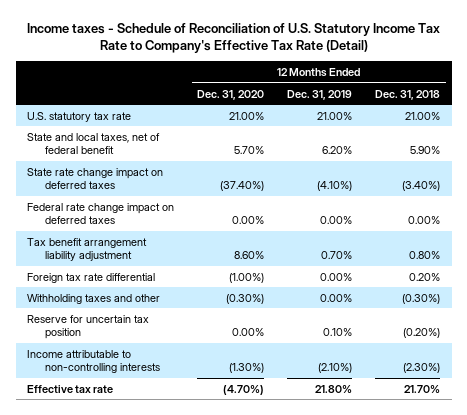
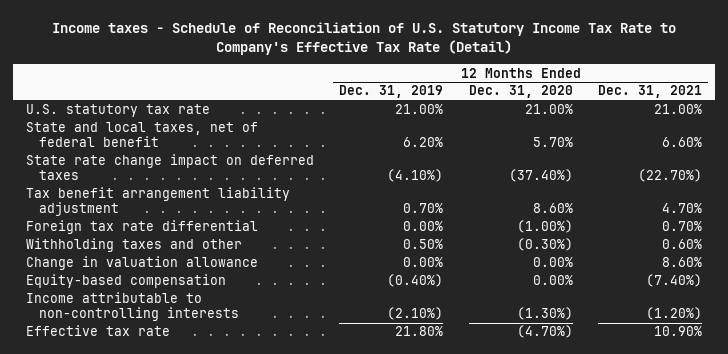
- | 12 Months Ended Dec. 31, 2020 | 12 Months Ended Dec. 31, 2019 | 12 Months Ended Dec. 31, 2018
+ | 12 Months Ended Dec. 31, 2019 | 12 Months Ended Dec. 31, 2020 | 12 Months Ended Dec. 31, 2021
- Federal rate change impact on deferred taxes | 0.00% | 0.00% | 0.00%
- Withholding taxes and other | (0.30%) | 0.00% | (0.30%)
- Reserve for uncertain tax position | 0.00% | 0.10% | (0.20%)
+ Withholding taxes and other | 0.50% | (0.30%) | 0.60%
+ Change in valuation allowance | 0.00% | 0.00% | 8.60%
+ Equity-based compensation | (0.40%) | 0.00% | (7.40%)

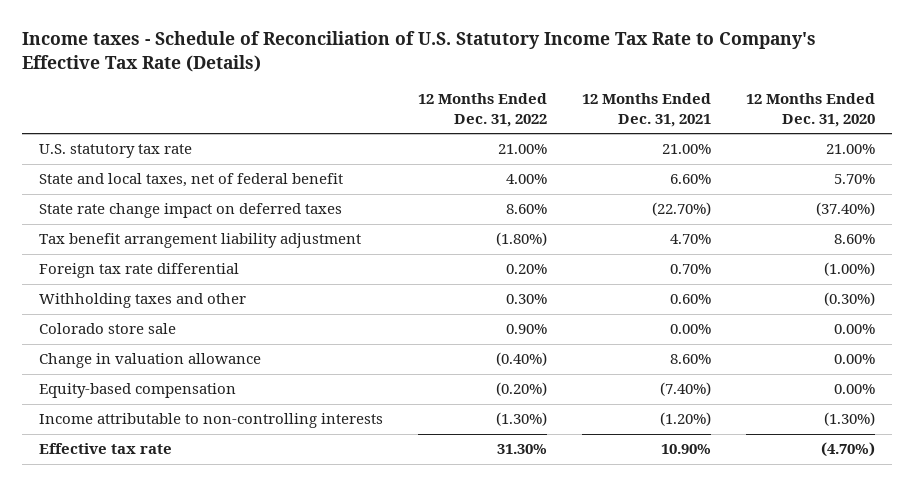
- Income taxes - Schedule of Reconciliation of U.S. Statutory Income Tax Rate to Company's Effective Tax Rate (Detail)
+ Income taxes - Schedule of Reconciliation of U.S. Statutory Income Tax Rate to Company's Effective Tax Rate (Details)
- | 12 Months Ended Dec. 31, 2019 | 12 Months Ended Dec. 31, 2020 | 12 Months Ended Dec. 31, 2021
+ | 12 Months Ended Dec. 31, 2022 | 12 Months Ended Dec. 31, 2021 | 12 Months Ended Dec. 31, 2020
+ Colorado store sale | 0.90% | 0.00% | 0.00%

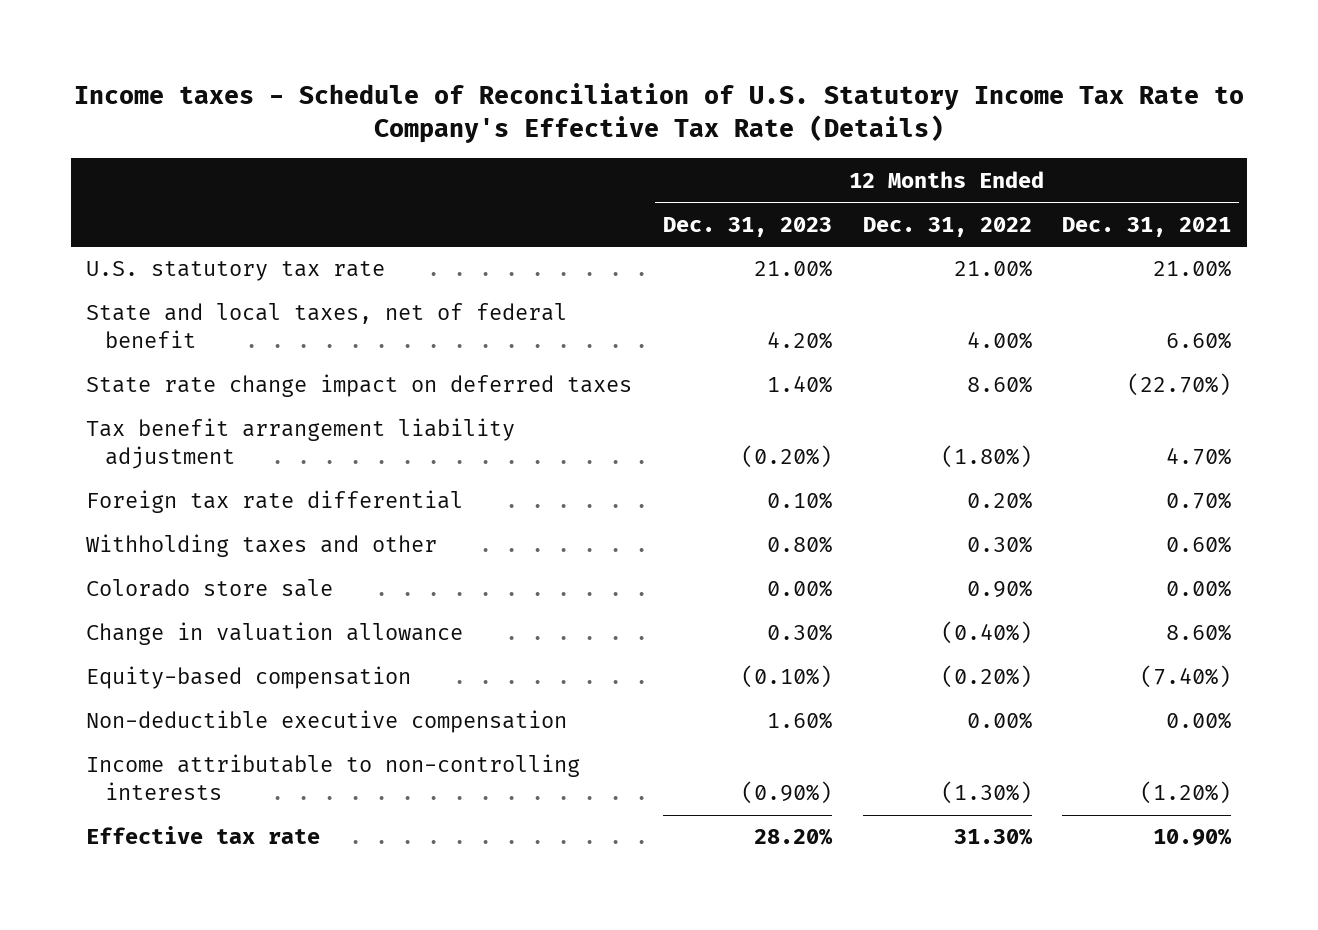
- | 12 Months Ended Dec. 31, 2022 | 12 Months Ended Dec. 31, 2021 | 12 Months Ended Dec. 31, 2020
+ | 12 Months Ended Dec. 31, 2023 | 12 Months Ended Dec. 31, 2022 | 12 Months Ended Dec. 31, 2021
+ Non-deductible executive compensation | 1.60% | 0.00% | 0.00%

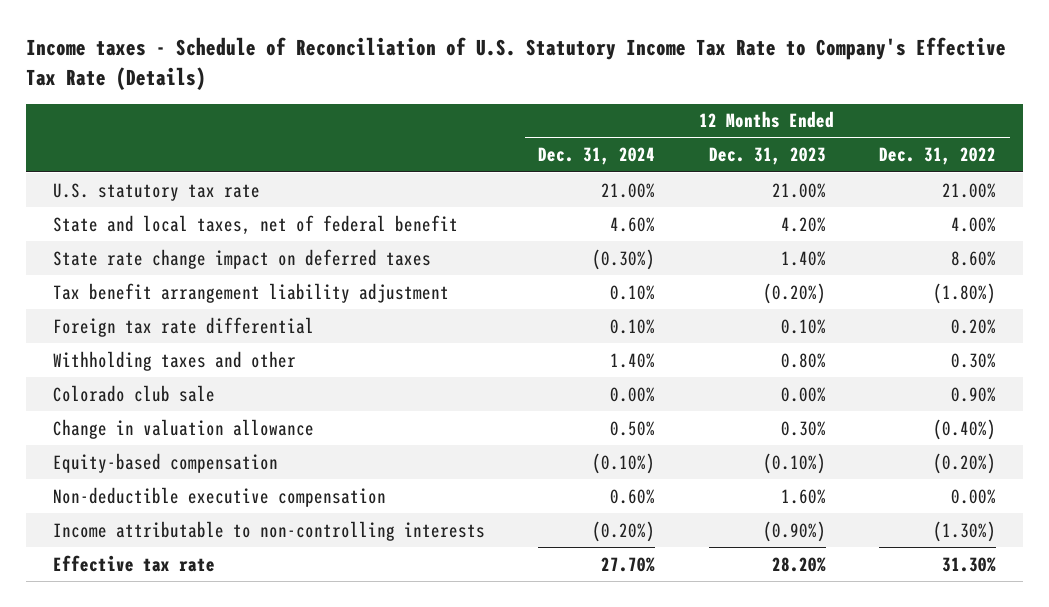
- | 12 Months Ended Dec. 31, 2023 | 12 Months Ended Dec. 31, 2022 | 12 Months Ended Dec. 31, 2021
+ | 12 Months Ended Dec. 31, 2024 | 12 Months Ended Dec. 31, 2023 | 12 Months Ended Dec. 31, 2022
- Colorado store sale | 0.00% | 0.90% | 0.00%
+ Colorado club sale | 0.00% | 0.00% | 0.90%

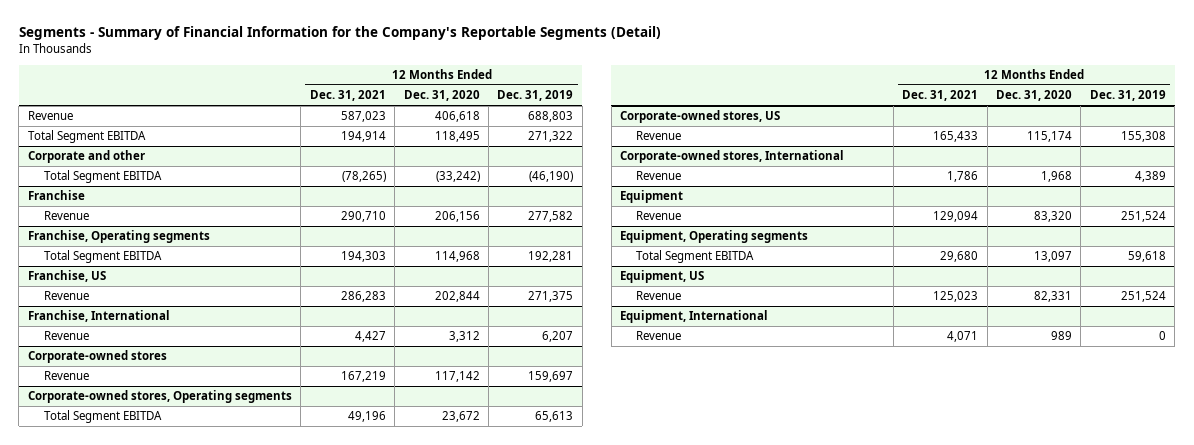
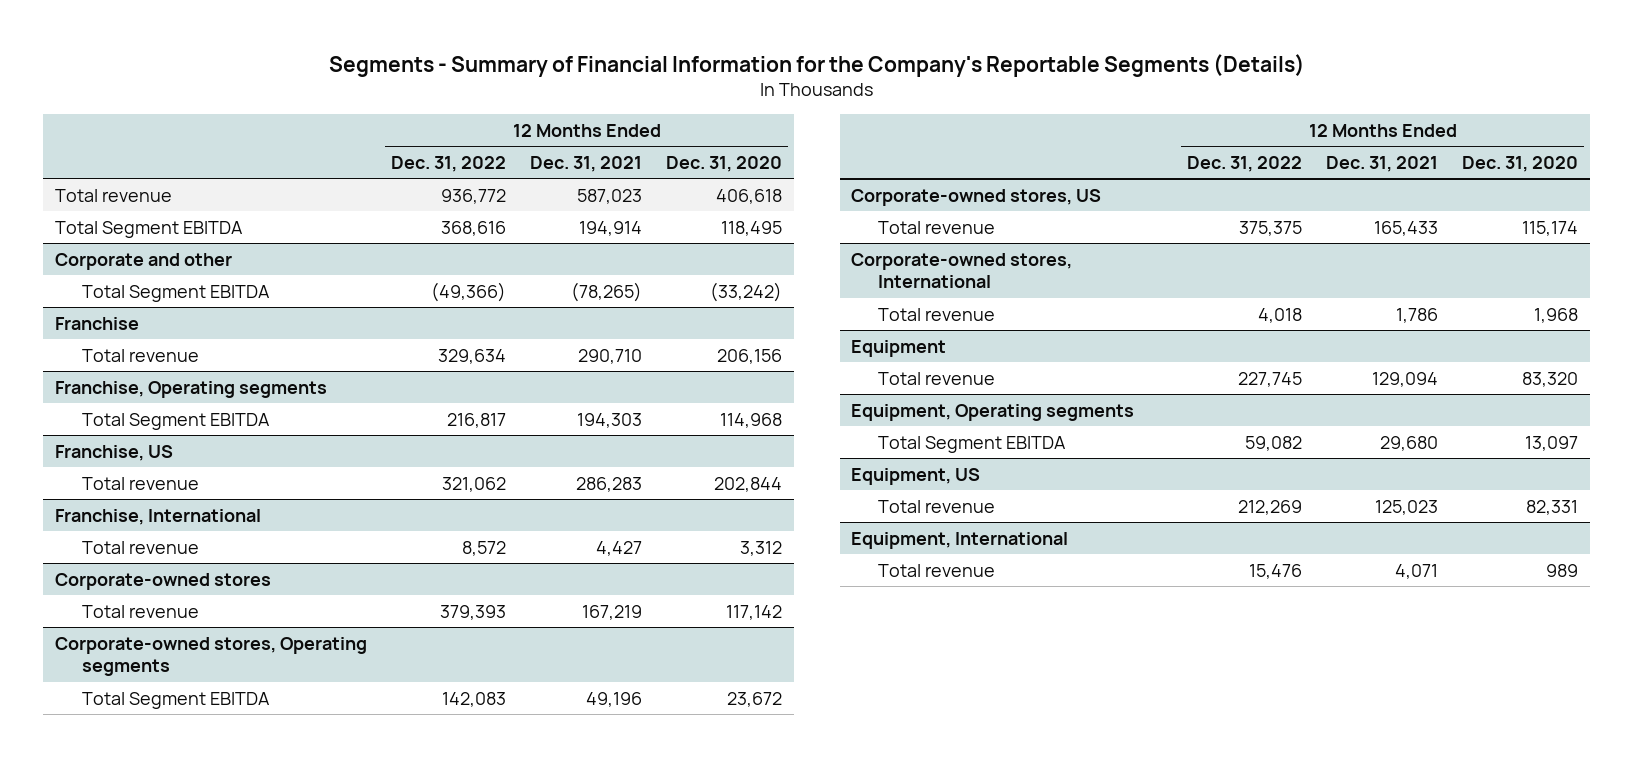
- Segments - Summary of Financial Information for the Company's Reportable Segments (Detail)
+ Segments - Summary of Financial Information for the Company's Reportable Segments (Details)
- | 12 Months Ended Dec. 31, 2021 | 12 Months Ended Dec. 31, 2020 | 12 Months Ended Dec. 31, 2019
+ | 12 Months Ended Dec. 31, 2022 | 12 Months Ended Dec. 31, 2021 | 12 Months Ended Dec. 31, 2020
- Revenue | 587,023 | 406,618 | 688,803
+ Total revenue | 936,772 | 587,023 | 406,618
@ Franchise
- Revenue | 290,710 | 206,156 | 277,582
+ Total revenue | 329,634 | 290,710 | 206,156
@ Franchise, US
- Revenue | 286,283 | 202,844 | 271,375
+ Total revenue | 321,062 | 286,283 | 202,844
@ Franchise, International
- Revenue | 4,427 | 3,312 | 6,207
+ Total revenue | 8,572 | 4,427 | 3,312
@ Corporate-owned stores
- Revenue | 167,219 | 117,142 | 159,697
+ Total revenue | 379,393 | 167,219 | 117,142
@ Corporate-owned stores, US
- Revenue | 165,433 | 115,174 | 155,308
+ Total revenue | 375,375 | 165,433 | 115,174
@ Corporate-owned stores, International
- Revenue | 1,786 | 1,968 | 4,389
+ Total revenue | 4,018 | 1,786 | 1,968
@ Equipment
- Revenue | 129,094 | 83,320 | 251,524
+ Total revenue | 227,745 | 129,094 | 83,320
@ Equipment, US
- Revenue | 125,023 | 82,331 | 251,524
+ Total revenue | 212,269 | 125,023 | 82,331
@ Equipment, International
- Revenue | 4,071 | 989 | 0
+ Total revenue | 15,476 | 4,071 | 989

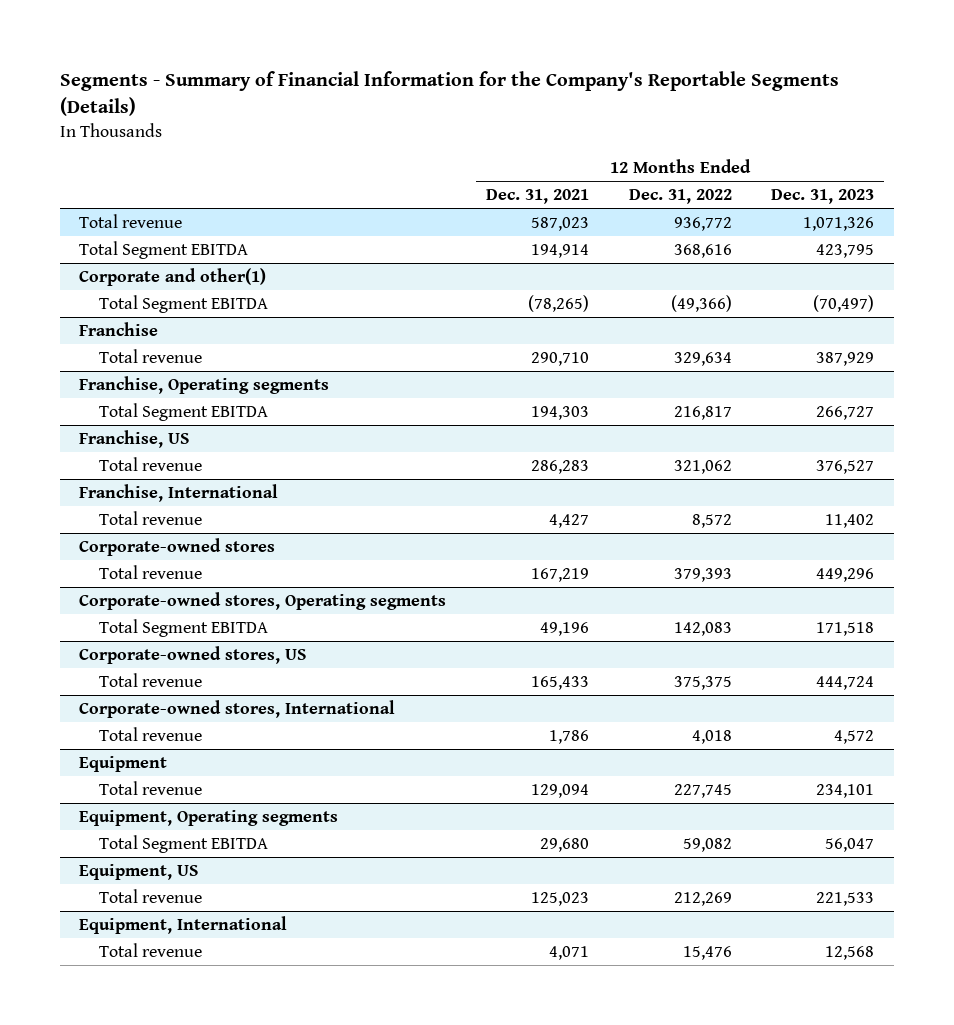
- | 12 Months Ended Dec. 31, 2022 | 12 Months Ended Dec. 31, 2021 | 12 Months Ended Dec. 31, 2020
+ | 12 Months Ended Dec. 31, 2021 | 12 Months Ended Dec. 31, 2022 | 12 Months Ended Dec. 31, 2023
- Corporate and other
+ Corporate and other(1)

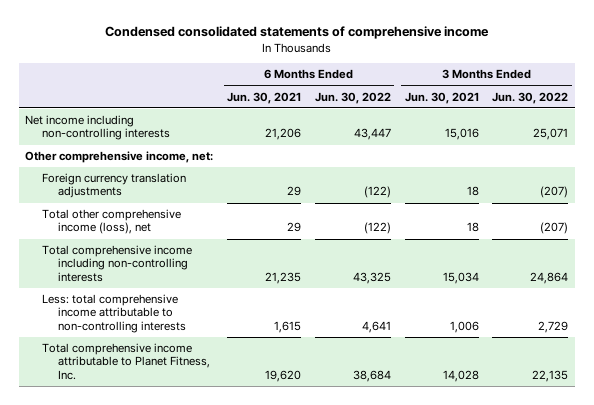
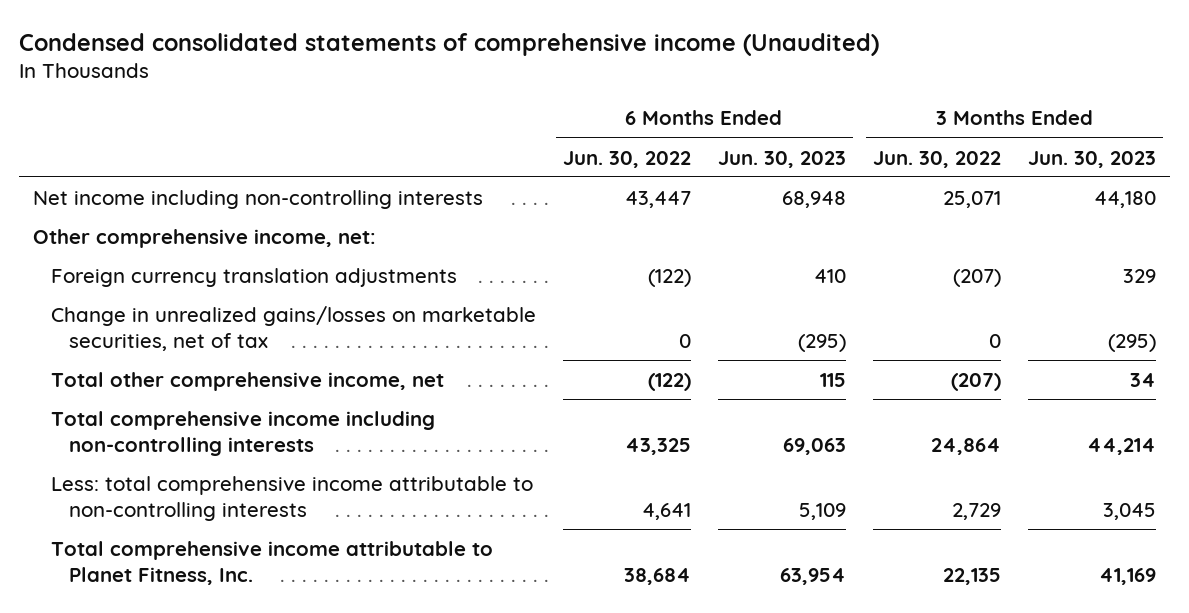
- Condensed consolidated statements of comprehensive income
+ Condensed consolidated statements of comprehensive income (Unaudited)
- | 6 Months Ended Jun. 30, 2021 | 6 Months Ended Jun. 30, 2022 | 3 Months Ended Jun. 30, 2021 | 3 Months Ended Jun. 30, 2022
+ | 6 Months Ended Jun. 30, 2022 | 6 Months Ended Jun. 30, 2023 | 3 Months Ended Jun. 30, 2022 | 3 Months Ended Jun. 30, 2023
- Total other comprehensive income (loss), net | 29 | (122) | 18 | (207)
+ Change in unrealized gains/losses on marketable securities, net of tax | 0 | (295) | 0 | (295)
+ Total other comprehensive income, net | (122) | 115 | (207) | 34

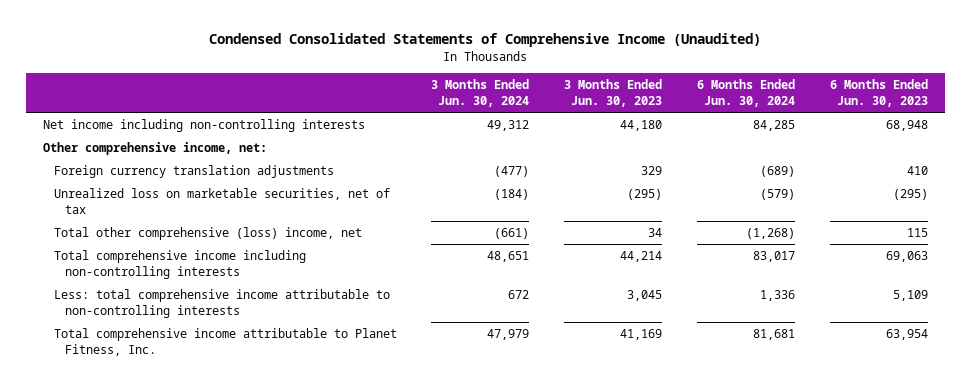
- Condensed consolidated statements of comprehensive income (Unaudited)
+ Condensed Consolidated Statements of Comprehensive Income (Unaudited)
- | 6 Months Ended Jun. 30, 2022 | 6 Months Ended Jun. 30, 2023 | 3 Months Ended Jun. 30, 2022 | 3 Months Ended Jun. 30, 2023
+ | 3 Months Ended Jun. 30, 2024 | 3 Months Ended Jun. 30, 2023 | 6 Months Ended Jun. 30, 2024 | 6 Months Ended Jun. 30, 2023
- Change in unrealized gains/losses on marketable securities, net of tax | 0 | (295) | 0 | (295)
- Total other comprehensive income, net | (122) | 115 | (207) | 34
+ Unrealized loss on marketable securities, net of tax | (184) | (295) | (579) | (295)
+ Total other comprehensive (loss) income, net | (661) | 34 | (1,268) | 115

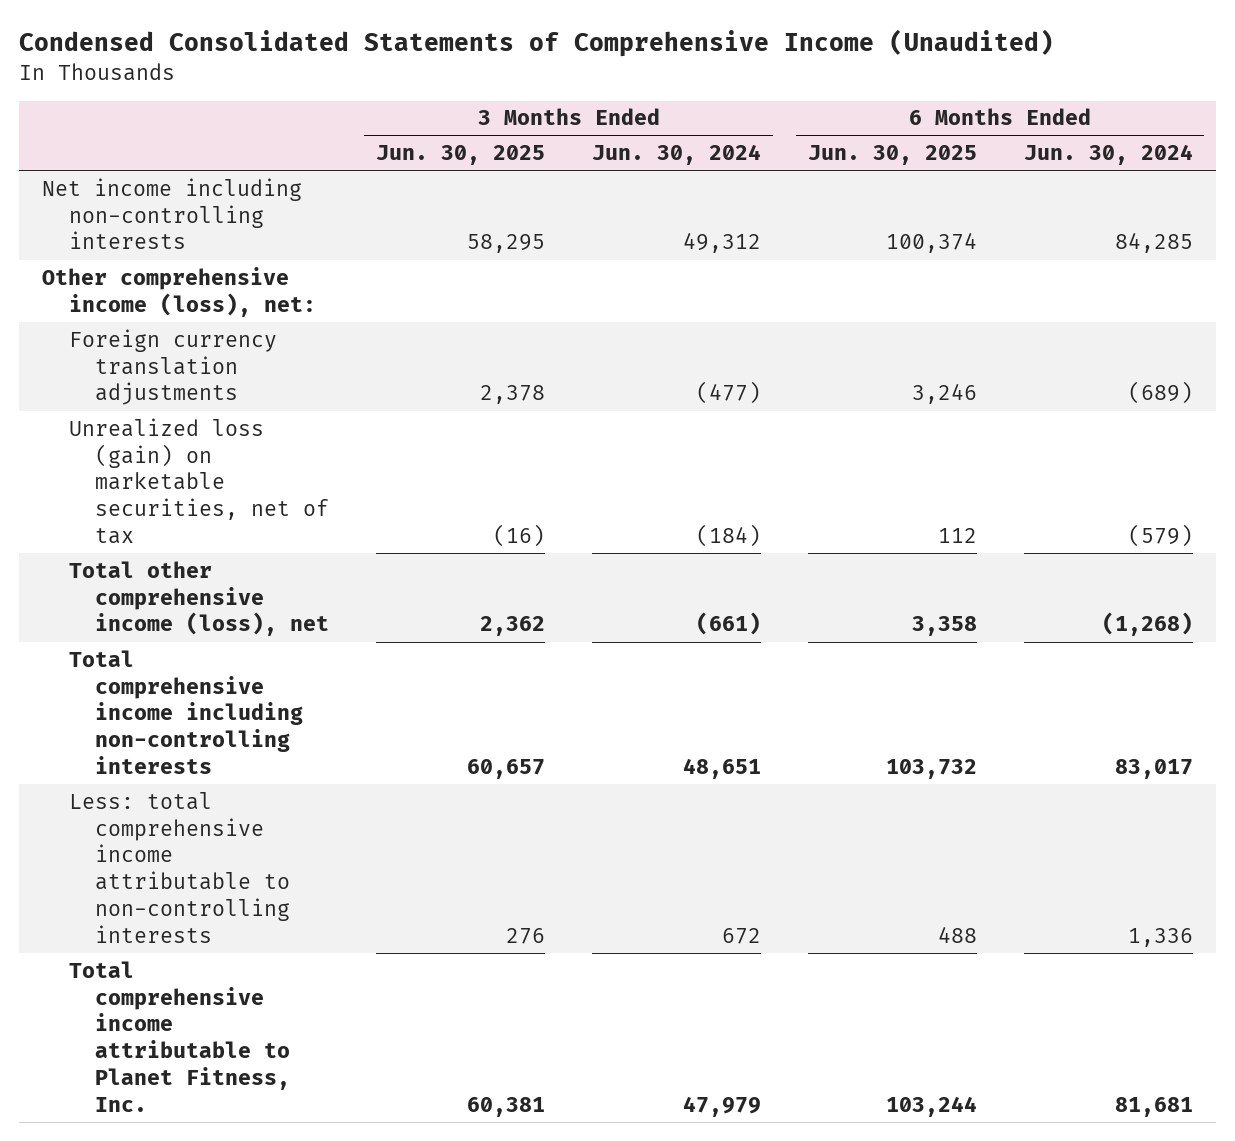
- | 3 Months Ended Jun. 30, 2024 | 3 Months Ended Jun. 30, 2023 | 6 Months Ended Jun. 30, 2024 | 6 Months Ended Jun. 30, 2023
+ | 3 Months Ended Jun. 30, 2025 | 3 Months Ended Jun. 30, 2024 | 6 Months Ended Jun. 30, 2025 | 6 Months Ended Jun. 30, 2024
- Other comprehensive income, net:
+ Other comprehensive income (loss), net:
- Unrealized loss on marketable securities, net of tax | (184) | (295) | (579) | (295)
- Total other comprehensive (loss) income, net | (661) | 34 | (1,268) | 115
+ Unrealized loss (gain) on marketable securities, net of tax | (16) | (184) | 112 | (579)
+ Total other comprehensive income (loss), net | 2,362 | (661) | 3,358 | (1,268)

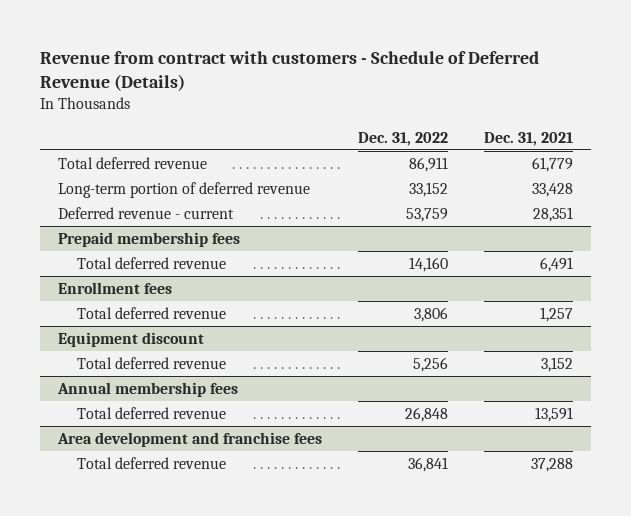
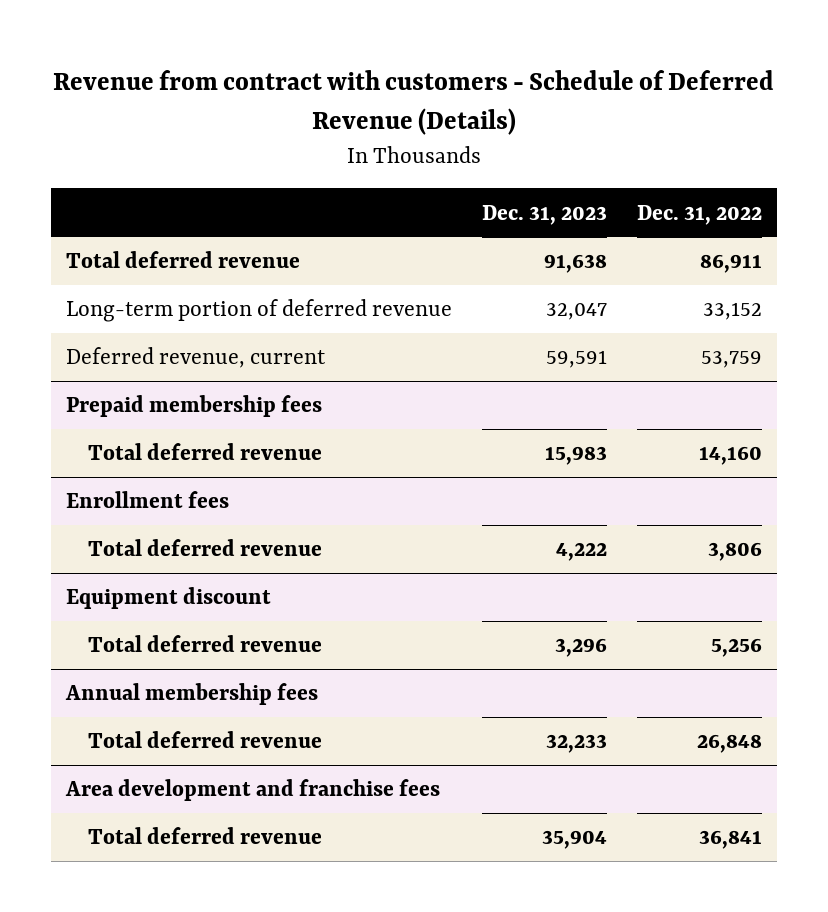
- | Dec. 31, 2022 | Dec. 31, 2021
+ | Dec. 31, 2023 | Dec. 31, 2022
- Deferred revenue - current | 53,759 | 28,351
+ Deferred revenue, current | 59,591 | 53,759

